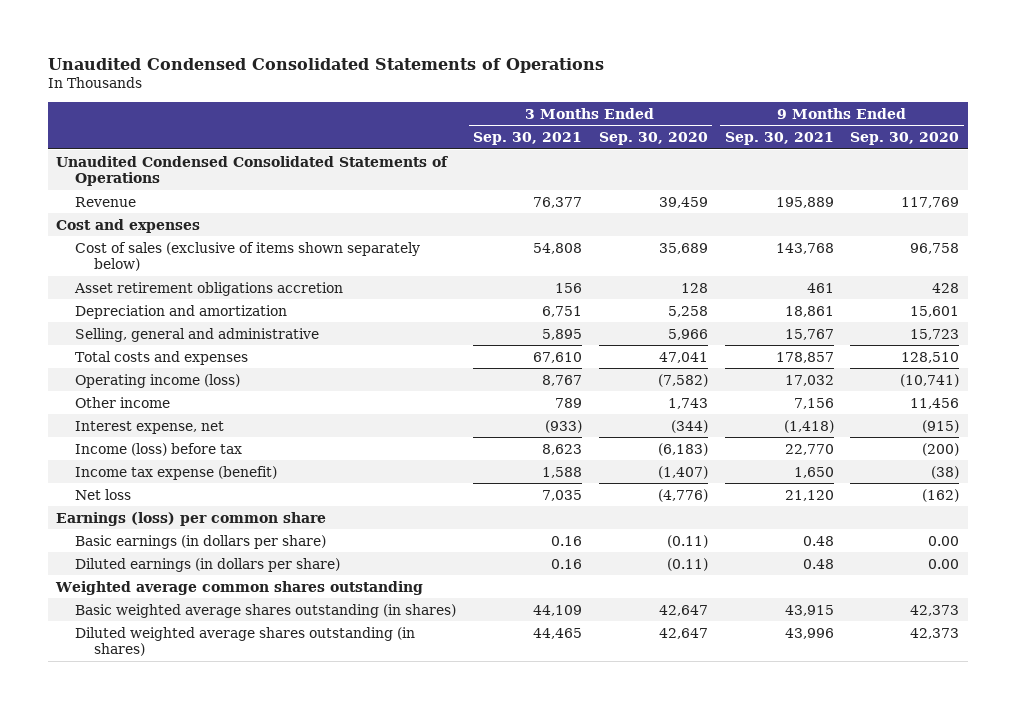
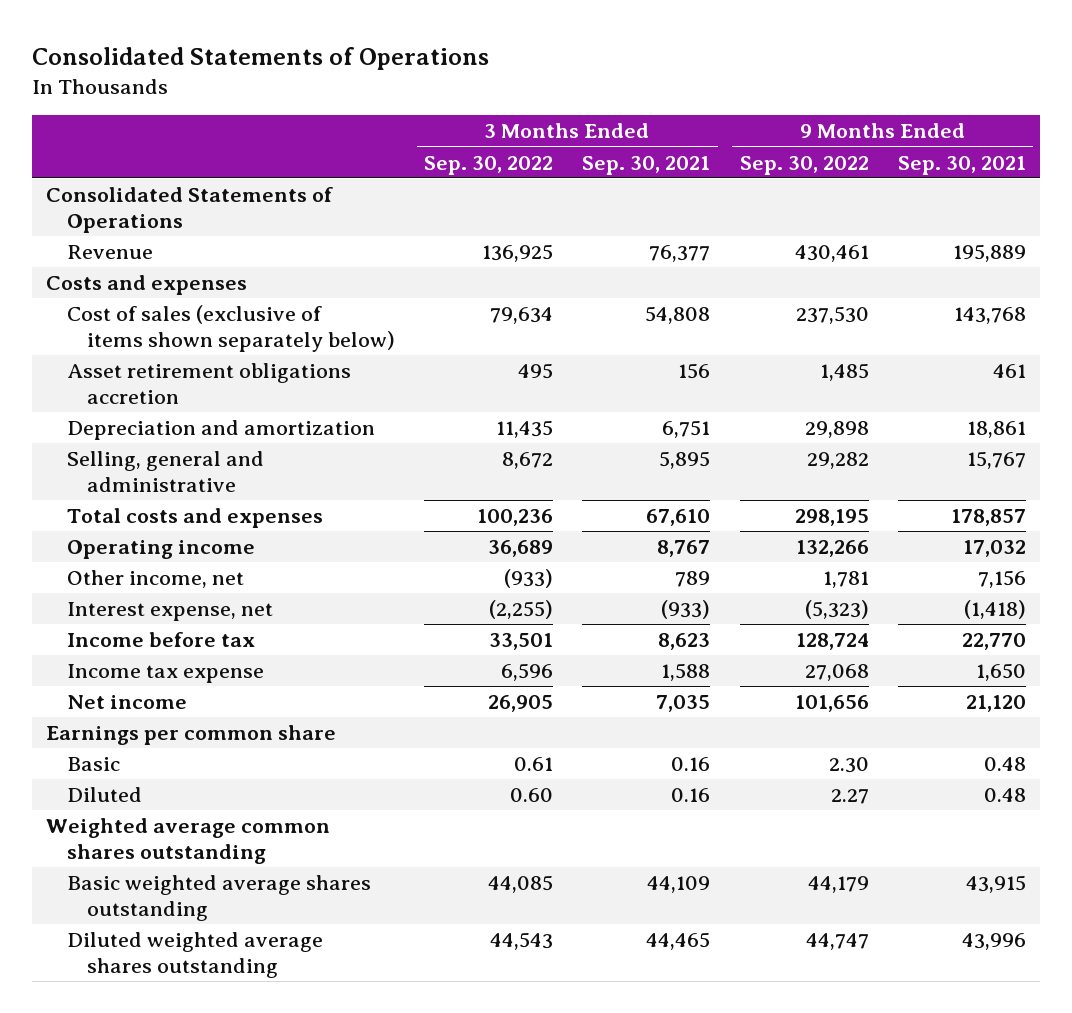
- Unaudited Condensed Consolidated Statements of Operations
+ Consolidated Statements of Operations
- | 3 Months Ended Sep. 30, 2021 | 3 Months Ended Sep. 30, 2020 | 9 Months Ended Sep. 30, 2021 | 9 Months Ended Sep. 30, 2020
+ | 3 Months Ended Sep. 30, 2022 | 3 Months Ended Sep. 30, 2021 | 9 Months Ended Sep. 30, 2022 | 9 Months Ended Sep. 30, 2021
- Unaudited Condensed Consolidated Statements of Operations
+ Consolidated Statements of Operations
- Cost and expenses
+ Costs and expenses
- Operating income (loss) | 8,767 | (7,582) | 17,032 | (10,741)
- Other income | 789 | 1,743 | 7,156 | 11,456
+ Operating income | 36,689 | 8,767 | 132,266 | 17,032
+ Other income, net | (933) | 789 | 1,781 | 7,156
- Income (loss) before tax | 8,623 | (6,183) | 22,770 | (200)
- Income tax expense (benefit) | 1,588 | (1,407) | 1,650 | (38)
- Net loss | 7,035 | (4,776) | 21,120 | (162)
- Earnings (loss) per common share
- Basic earnings (in dollars per share) | 0.16 | (0.11) | 0.48 | 0.00
- Diluted earnings (in dollars per share) | 0.16 | (0.11) | 0.48 | 0.00
+ Income before tax | 33,501 | 8,623 | 128,724 | 22,770
+ Income tax expense | 6,596 | 1,588 | 27,068 | 1,650
+ Net income | 26,905 | 7,035 | 101,656 | 21,120
+ Earnings per common share
+ Basic | 0.61 | 0.16 | 2.30 | 0.48
+ Diluted | 0.60 | 0.16 | 2.27 | 0.48
- Basic weighted average shares outstanding (in shares) | 44,109 | 42,647 | 43,915 | 42,373
- Diluted weighted average shares outstanding (in shares) | 44,465 | 42,647 | 43,996 | 42,373
+ Basic weighted average shares outstanding | 44,085 | 44,109 | 44,179 | 43,915
+ Diluted weighted average shares outstanding | 44,543 | 44,465 | 44,747 | 43,996

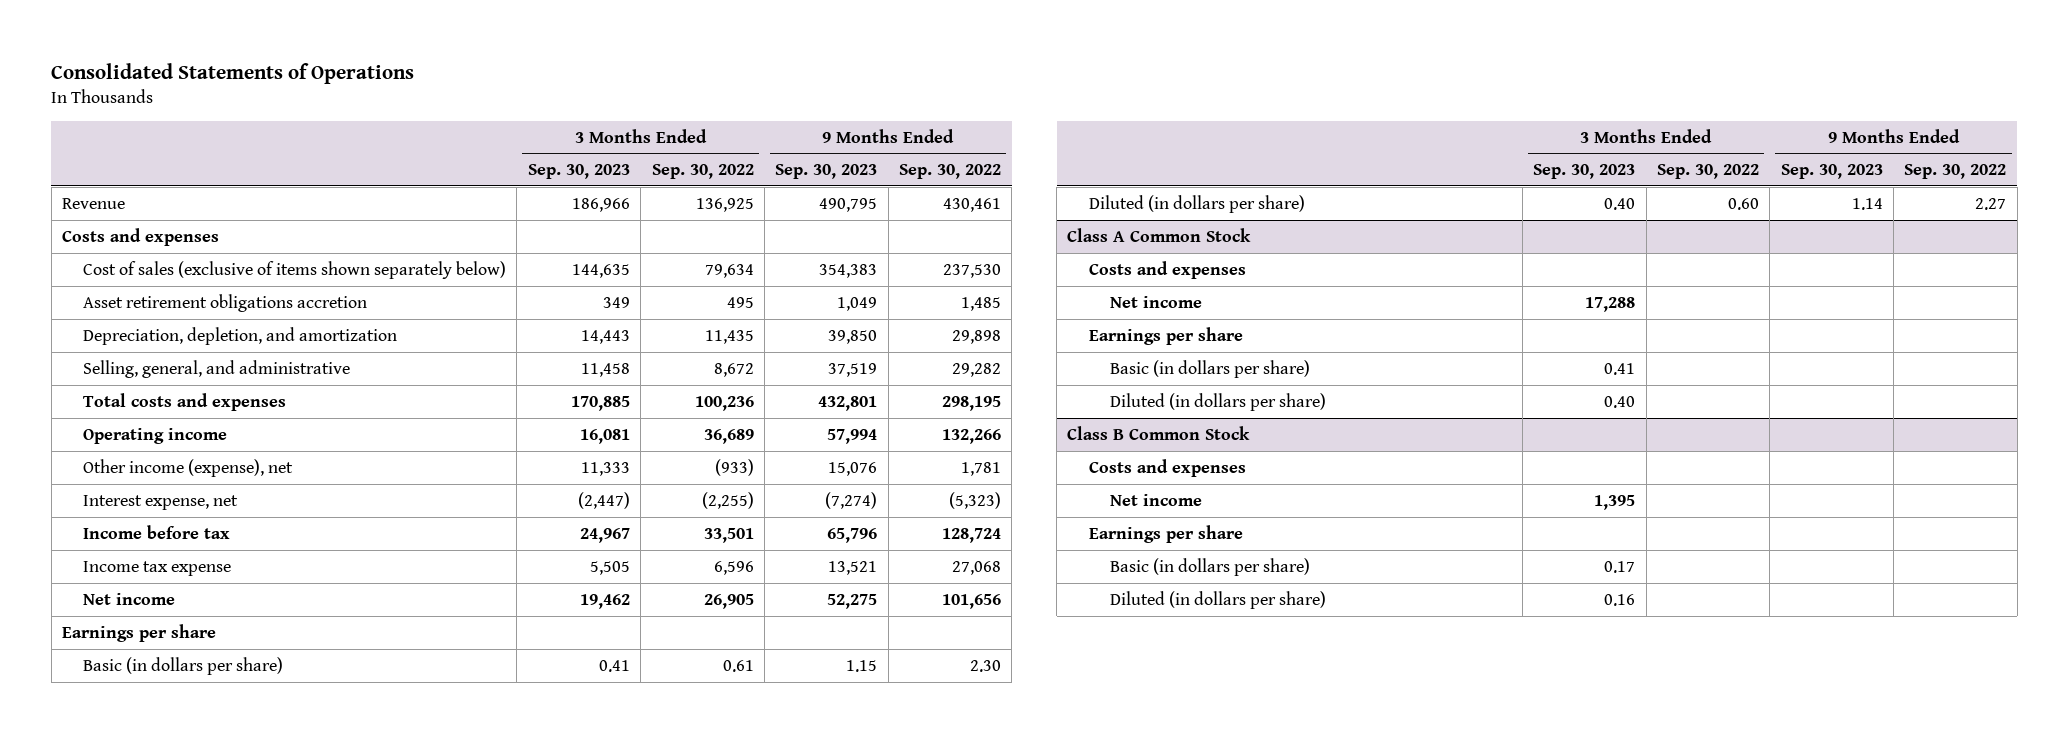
- | 3 Months Ended Sep. 30, 2022 | 3 Months Ended Sep. 30, 2021 | 9 Months Ended Sep. 30, 2022 | 9 Months Ended Sep. 30, 2021
+ | 3 Months Ended Sep. 30, 2023 | 3 Months Ended Sep. 30, 2022 | 9 Months Ended Sep. 30, 2023 | 9 Months Ended Sep. 30, 2022
- Consolidated Statements of Operations
- Depreciation and amortization | 11,435 | 6,751 | 29,898 | 18,861
- Selling, general and administrative | 8,672 | 5,895 | 29,282 | 15,767
+ Depreciation, depletion, and amortization | 14,443 | 11,435 | 39,850 | 29,898
+ Selling, general, and administrative | 11,458 | 8,672 | 37,519 | 29,282
- Other income, net | (933) | 789 | 1,781 | 7,156
+ Other income (expense), net | 11,333 | (933) | 15,076 | 1,781
- Earnings per common share
- Basic | 0.61 | 0.16 | 2.30 | 0.48
- Diluted | 0.60 | 0.16 | 2.27 | 0.48
- Weighted average common shares outstanding
- Basic weighted average shares outstanding | 44,085 | 44,109 | 44,179 | 43,915
- Diluted weighted average shares outstanding | 44,543 | 44,465 | 44,747 | 43,996
+ Earnings per share
+ Basic (in dollars per share) | 0.41 | 0.61 | 1.15 | 2.30
+ Diluted (in dollars per share) | 0.40 | 0.60 | 1.14 | 2.27
+ Class A Common Stock
+ Costs and expenses
+ Net income | 17,288 | | |
+ Earnings per share
+ Basic (in dollars per share) | 0.41 | | |
+ Diluted (in dollars per share) | 0.40 | | |
+ Class B Common Stock
+ Costs and expenses
+ Net income | 1,395 | | |
+ Earnings per share
+ Basic (in dollars per share) | 0.17 | | |
+ Diluted (in dollars per share) | 0.16 | | |

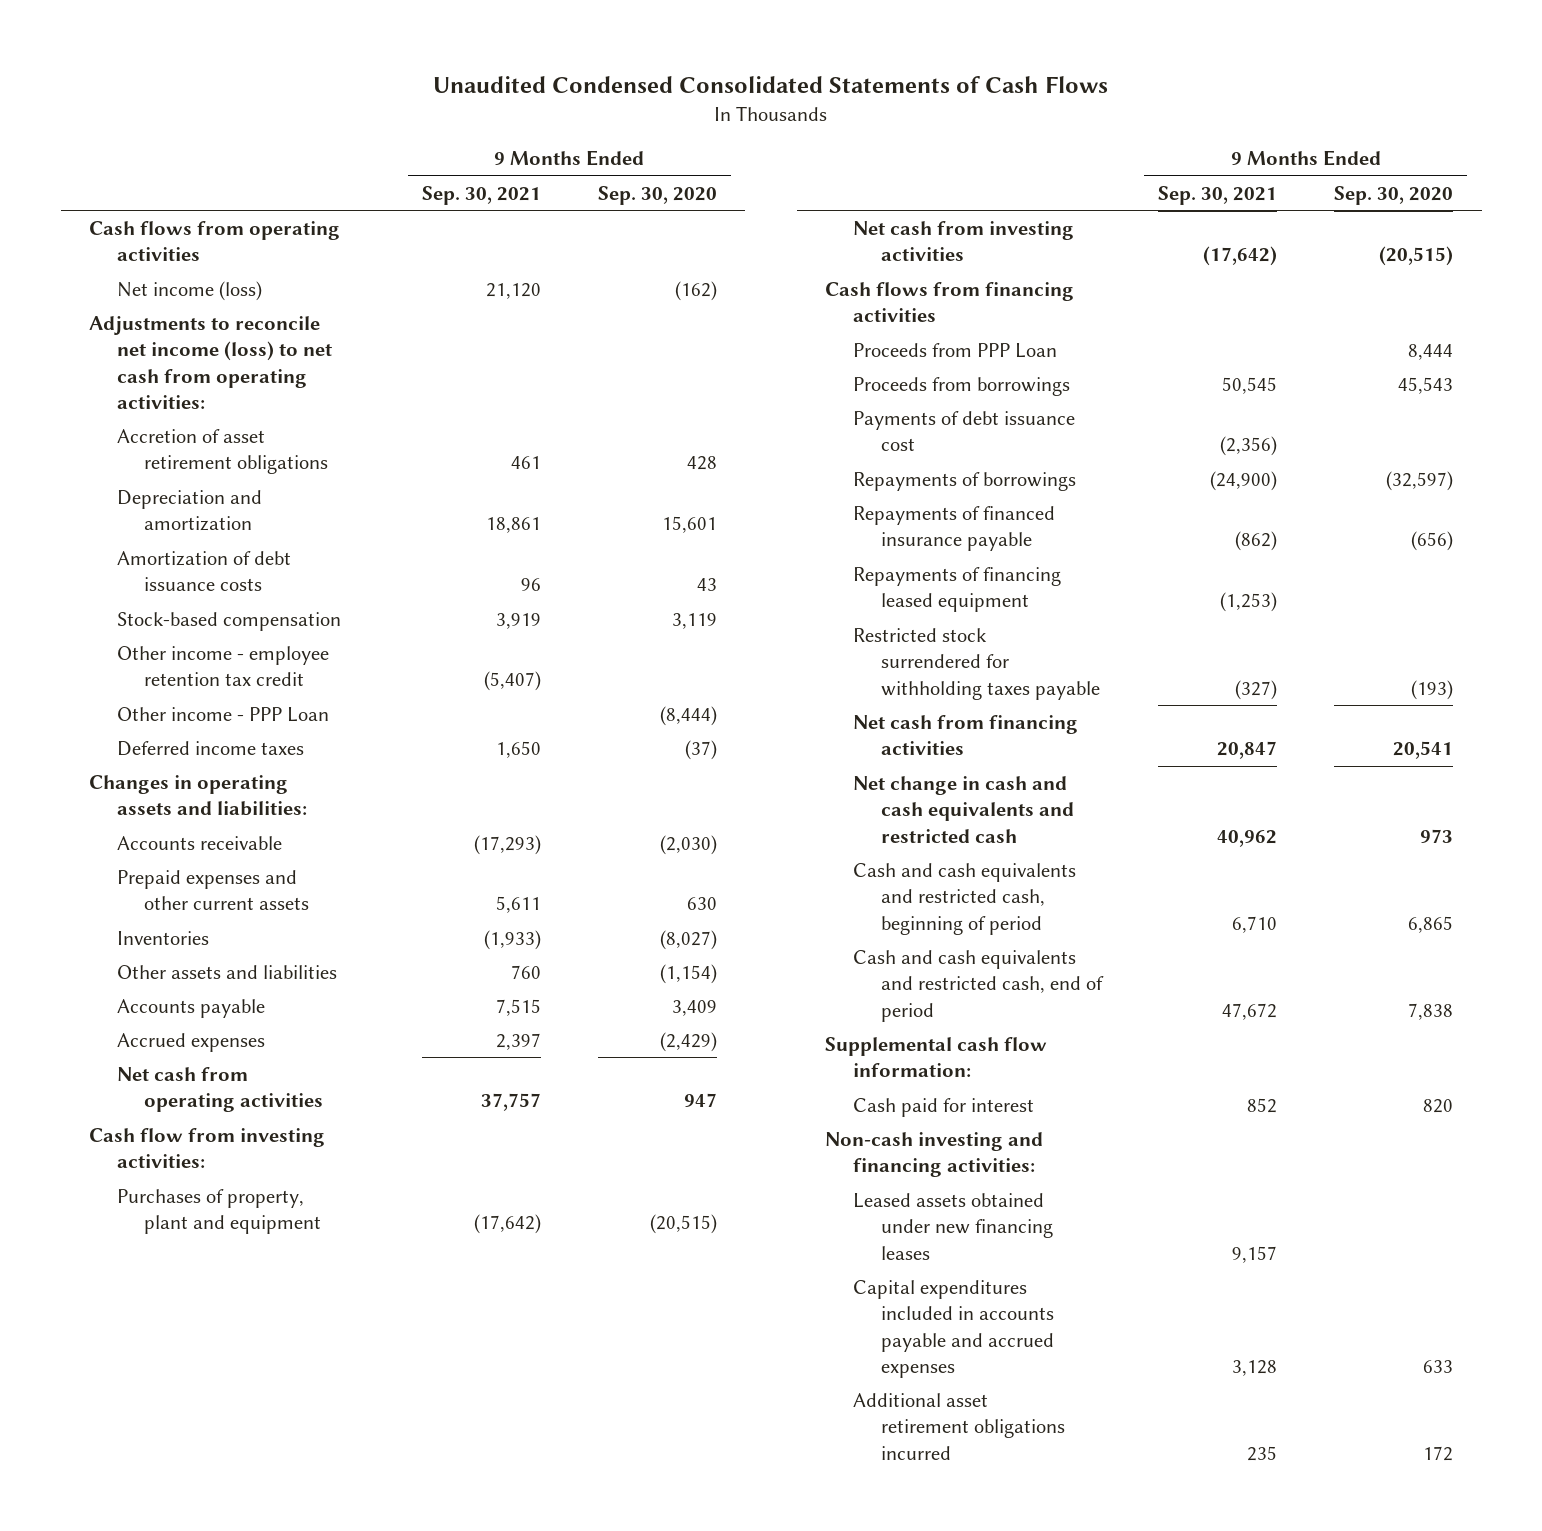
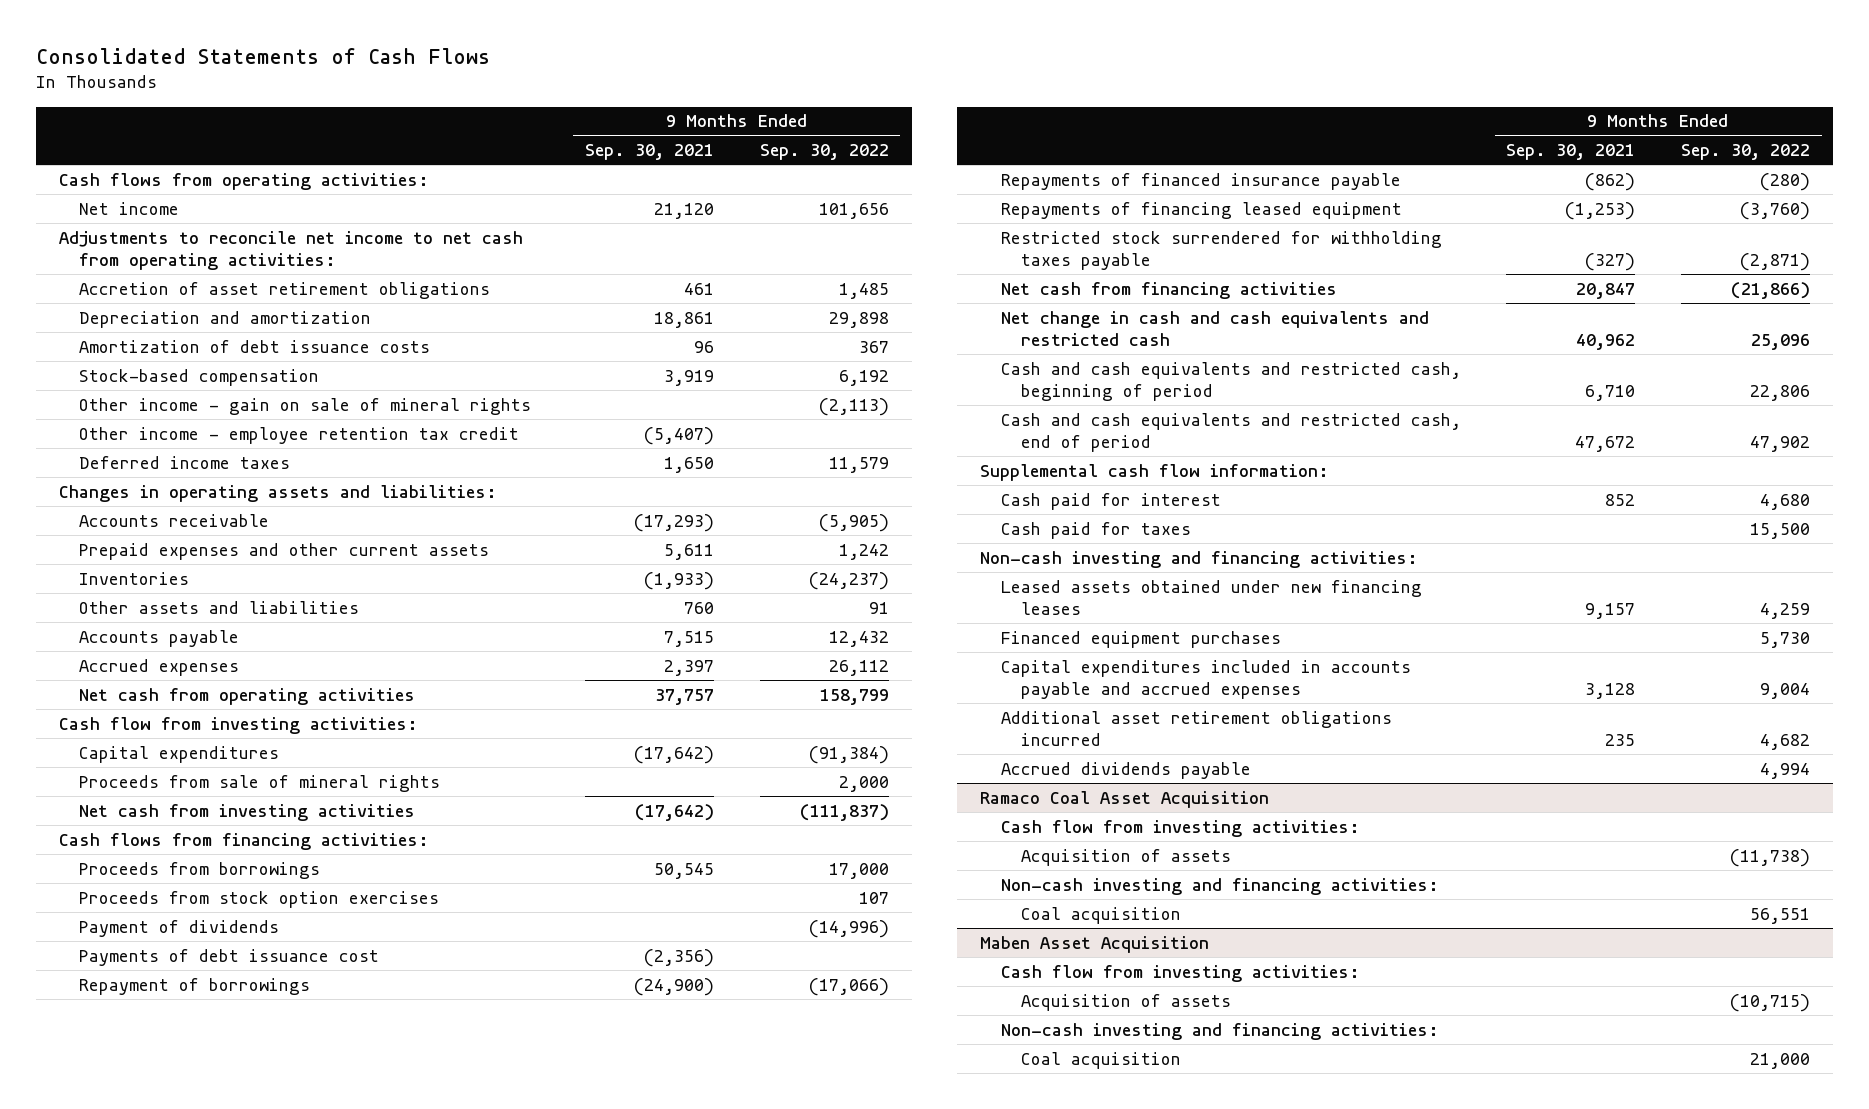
- Unaudited Condensed Consolidated Statements of Cash Flows
+ Consolidated Statements of Cash Flows
- | 9 Months Ended Sep. 30, 2021 | 9 Months Ended Sep. 30, 2020
+ | 9 Months Ended Sep. 30, 2021 | 9 Months Ended Sep. 30, 2022
- Cash flows from operating activities
- Net income (loss) | 21,120 | (162)
- Adjustments to reconcile net income (loss) to net cash from operating activities:
+ Cash flows from operating activities:
+ Net income | 21,120 | 101,656
+ Adjustments to reconcile net income to net cash from operating activities:
+ Other income - gain on sale of mineral rights | | (2,113)
- Other income - PPP Loan | | (8,444)
- Purchases of property, plant and equipment | (17,642) | (20,515)
+ Capital expenditures | (17,642) | (91,384)
+ Proceeds from sale of mineral rights | | 2,000
- Cash flows from financing activities
- Proceeds from PPP Loan | | 8,444
+ Cash flows from financing activities:
+ Proceeds from stock option exercises | | 107
+ Payment of dividends | | (14,996)
- Repayments of borrowings | (24,900) | (32,597)
+ Repayment of borrowings | (24,900) | (17,066)
+ Cash paid for taxes | | 15,500
+ Financed equipment purchases | | 5,730
+ Accrued dividends payable | | 4,994
+ Ramaco Coal Asset Acquisition
+ Cash flow from investing activities:
+ Acquisition of assets | | (11,738)
+ Non-cash investing and financing activities:
+ Coal acquisition | | 56,551
+ Maben Asset Acquisition
+ Cash flow from investing activities:
+ Acquisition of assets | | (10,715)
+ Non-cash investing and financing activities:
+ Coal acquisition | | 21,000

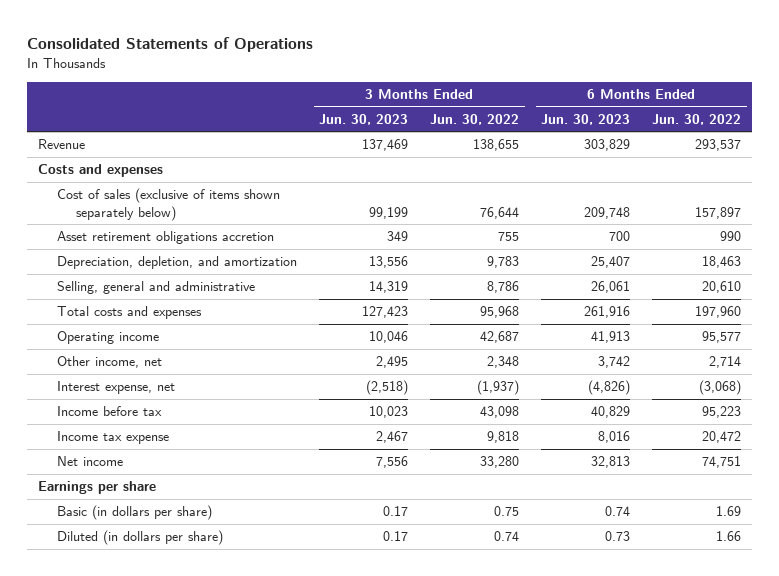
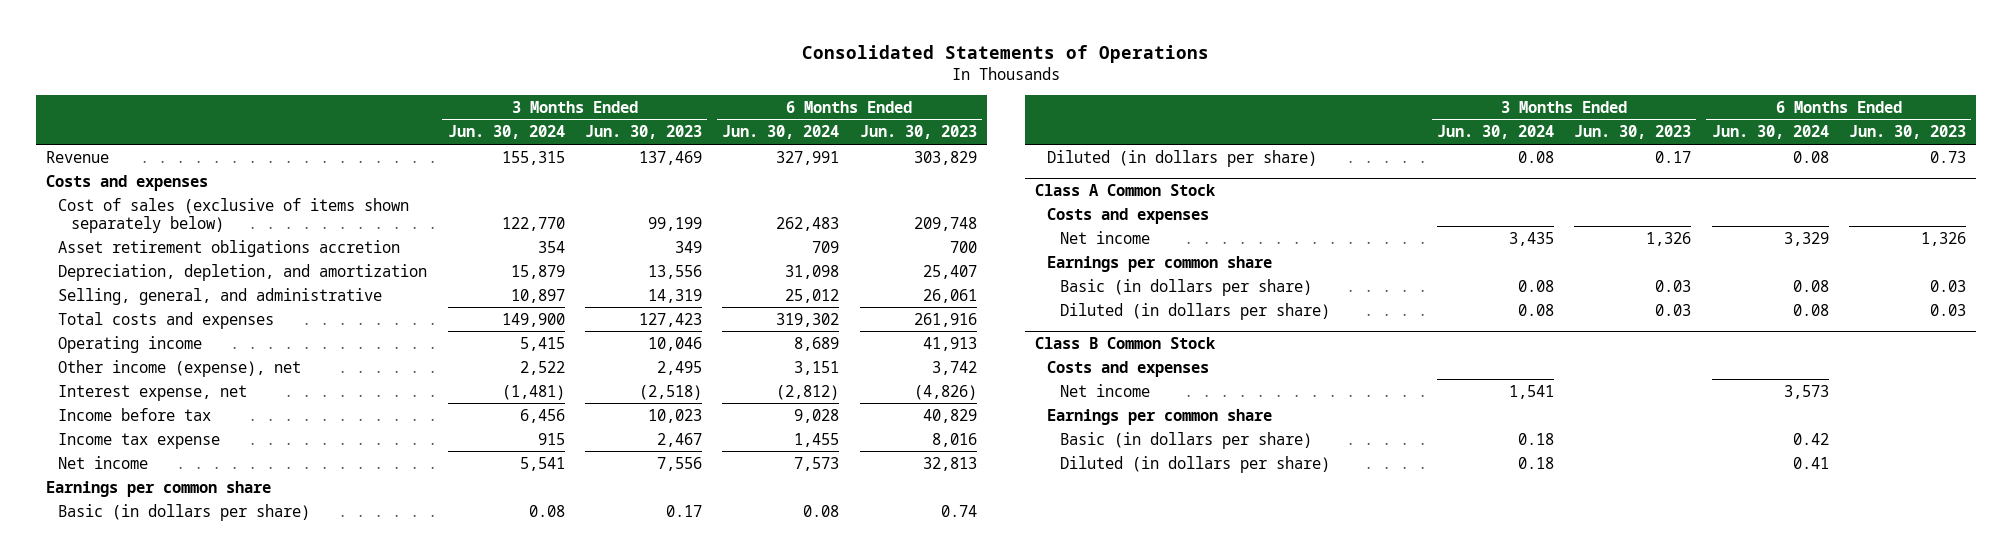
- | 3 Months Ended Jun. 30, 2023 | 3 Months Ended Jun. 30, 2022 | 6 Months Ended Jun. 30, 2023 | 6 Months Ended Jun. 30, 2022
+ | 3 Months Ended Jun. 30, 2024 | 3 Months Ended Jun. 30, 2023 | 6 Months Ended Jun. 30, 2024 | 6 Months Ended Jun. 30, 2023
- Selling, general and administrative | 14,319 | 8,786 | 26,061 | 20,610
+ Selling, general, and administrative | 10,897 | 14,319 | 25,012 | 26,061
- Other income, net | 2,495 | 2,348 | 3,742 | 2,714
+ Other income (expense), net | 2,522 | 2,495 | 3,151 | 3,742
- Earnings per share
+ Earnings per common share
+ Class A Common Stock
+ Costs and expenses
+ Net income | 3,435 | 1,326 | 3,329 | 1,326
+ Earnings per common share
+ Basic (in dollars per share) | 0.08 | 0.03 | 0.08 | 0.03
+ Diluted (in dollars per share) | 0.08 | 0.03 | 0.08 | 0.03
+ Class B Common Stock
+ Costs and expenses
+ Net income | 1,541 | | 3,573 |
+ Earnings per common share
+ Basic (in dollars per share) | 0.18 | | 0.42 |
+ Diluted (in dollars per share) | 0.18 | | 0.41 |

